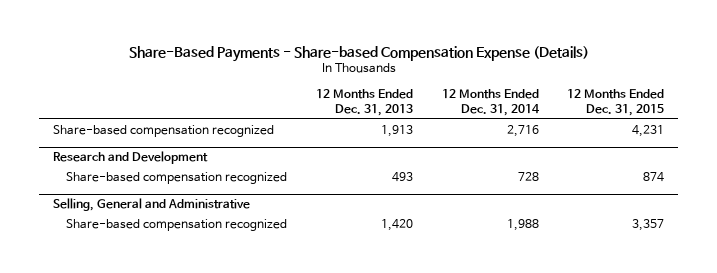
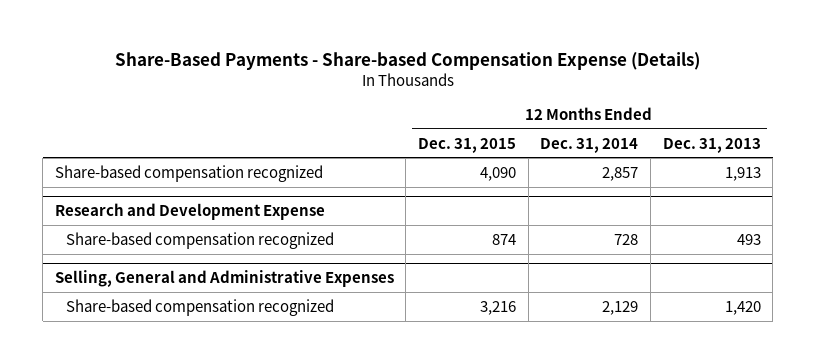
- | 12 Months Ended Dec. 31, 2013 | 12 Months Ended Dec. 31, 2014 | 12 Months Ended Dec. 31, 2015
+ | 12 Months Ended Dec. 31, 2015 | 12 Months Ended Dec. 31, 2014 | 12 Months Ended Dec. 31, 2013
- Share-based compensation recognized | 1,913 | 2,716 | 4,231
- Research and Development
+ Share-based compensation recognized | 4,090 | 2,857 | 1,913
+ Research and Development Expense
- Selling, General and Administrative
- Share-based compensation recognized | 1,420 | 1,988 | 3,357
+ Selling, General and Administrative Expenses
+ Share-based compensation recognized | 3,216 | 2,129 | 1,420

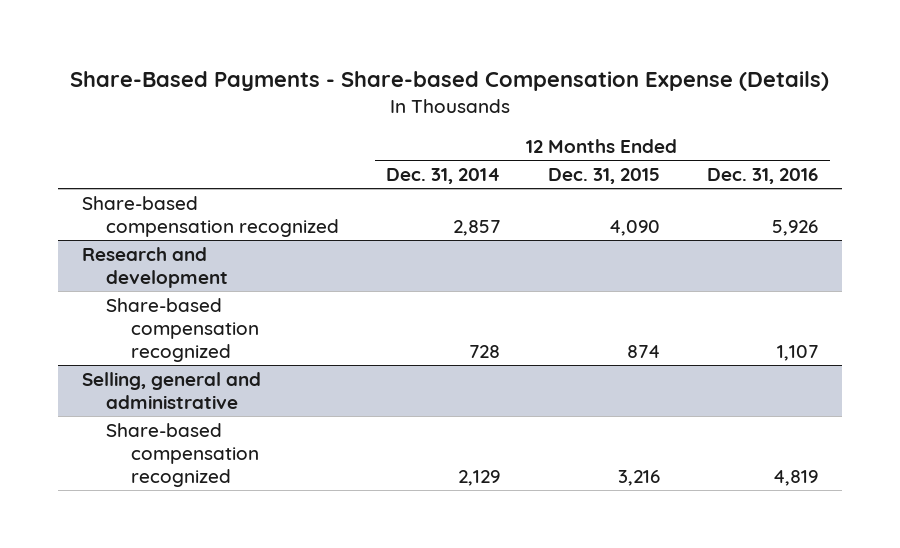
- | 12 Months Ended Dec. 31, 2015 | 12 Months Ended Dec. 31, 2014 | 12 Months Ended Dec. 31, 2013
+ | 12 Months Ended Dec. 31, 2014 | 12 Months Ended Dec. 31, 2015 | 12 Months Ended Dec. 31, 2016
- Research and Development Expense
+ Research and development
- Selling, General and Administrative Expenses
+ Selling, general and administrative

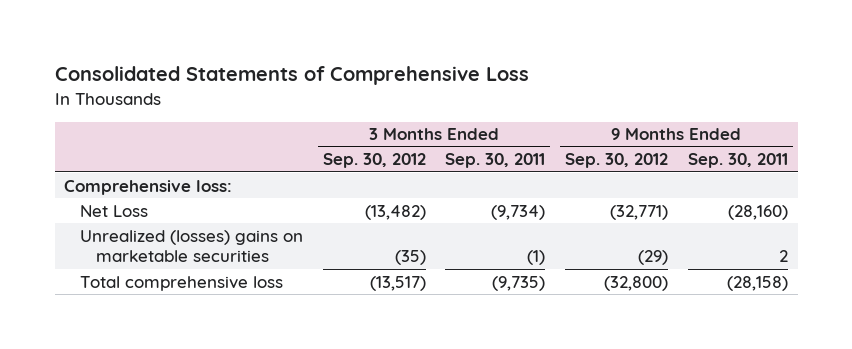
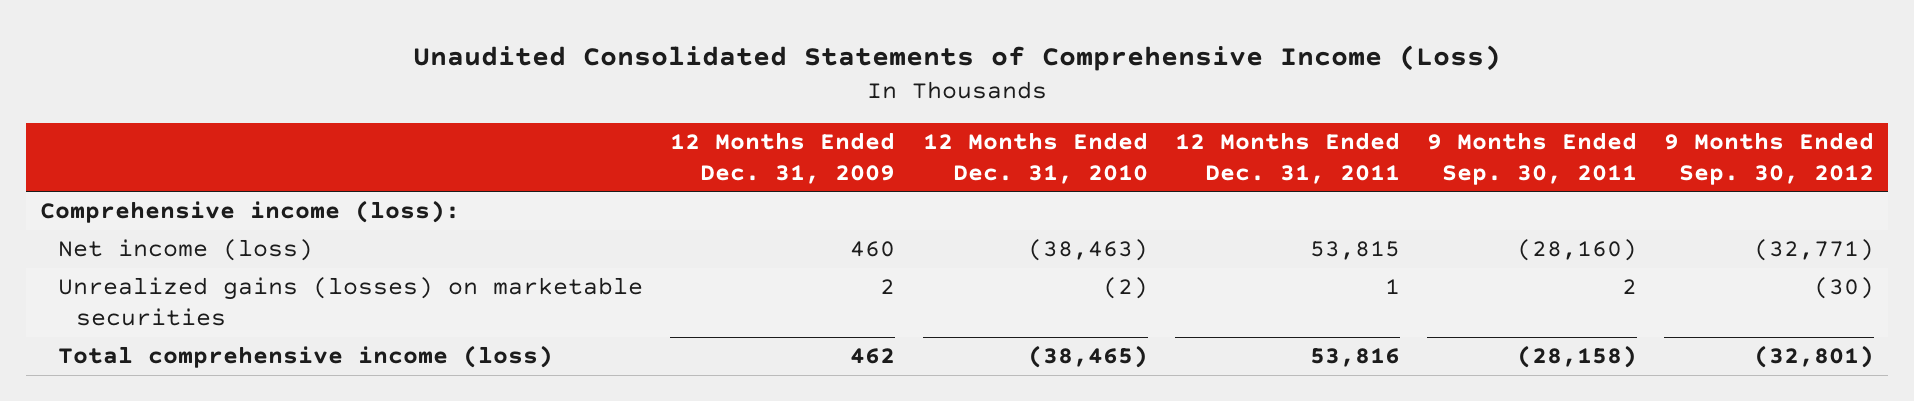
- Consolidated Statements of Comprehensive Loss
+ Unaudited Consolidated Statements of Comprehensive Income (Loss)
- | 3 Months Ended Sep. 30, 2012 | 3 Months Ended Sep. 30, 2011 | 9 Months Ended Sep. 30, 2012 | 9 Months Ended Sep. 30, 2011
+ | 12 Months Ended Dec. 31, 2009 | 12 Months Ended Dec. 31, 2010 | 12 Months Ended Dec. 31, 2011 | 9 Months Ended Sep. 30, 2011 | 9 Months Ended Sep. 30, 2012
- Comprehensive loss:
- Net Loss | (13,482) | (9,734) | (32,771) | (28,160)
- Unrealized (losses) gains on marketable securities | (35) | (1) | (29) | 2
- Total comprehensive loss | (13,517) | (9,735) | (32,800) | (28,158)
+ Comprehensive income (loss):
+ Net income (loss) | 460 | (38,463) | 53,815 | (28,160) | (32,771)
+ Unrealized gains (losses) on marketable securities | 2 | (2) | 1 | 2 | (30)
+ Total comprehensive income (loss) | 462 | (38,465) | 53,816 | (28,158) | (32,801)

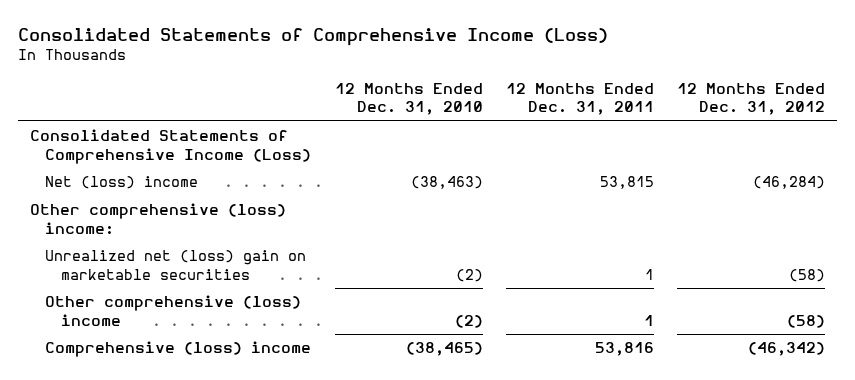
- Unaudited Consolidated Statements of Comprehensive Income (Loss)
+ Consolidated Statements of Comprehensive Income (Loss)
- | 12 Months Ended Dec. 31, 2009 | 12 Months Ended Dec. 31, 2010 | 12 Months Ended Dec. 31, 2011 | 9 Months Ended Sep. 30, 2011 | 9 Months Ended Sep. 30, 2012
+ | 12 Months Ended Dec. 31, 2010 | 12 Months Ended Dec. 31, 2011 | 12 Months Ended Dec. 31, 2012
- Comprehensive income (loss):
- Net income (loss) | 460 | (38,463) | 53,815 | (28,160) | (32,771)
- Unrealized gains (losses) on marketable securities | 2 | (2) | 1 | 2 | (30)
- Total comprehensive income (loss) | 462 | (38,465) | 53,816 | (28,158) | (32,801)
+ Consolidated Statements of Comprehensive Income (Loss)
+ Net (loss) income | (38,463) | 53,815 | (46,284)
+ Other comprehensive (loss) income:
+ Unrealized net (loss) gain on marketable securities | (2) | 1 | (58)
+ Other comprehensive (loss) income | (2) | 1 | (58)
+ Comprehensive (loss) income | (38,465) | 53,816 | (46,342)

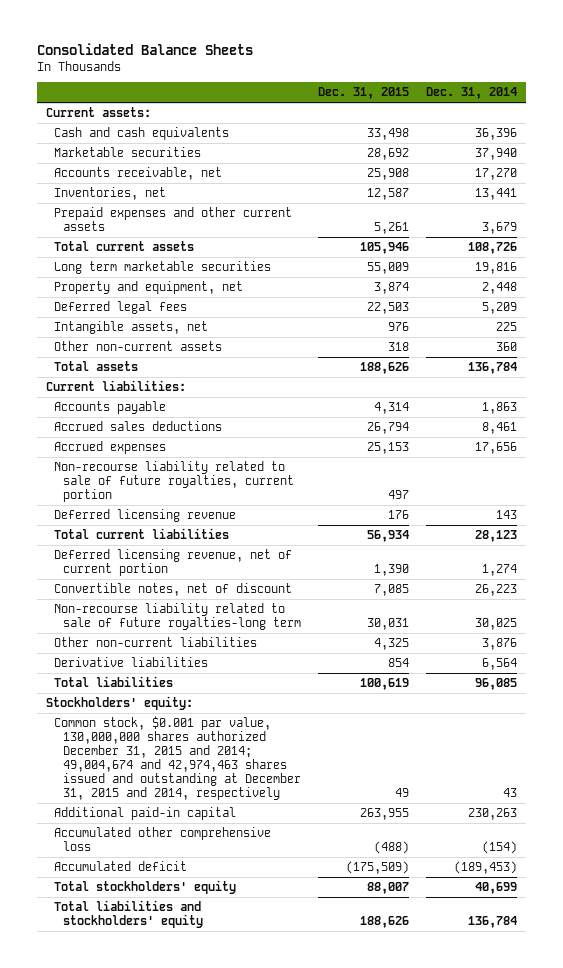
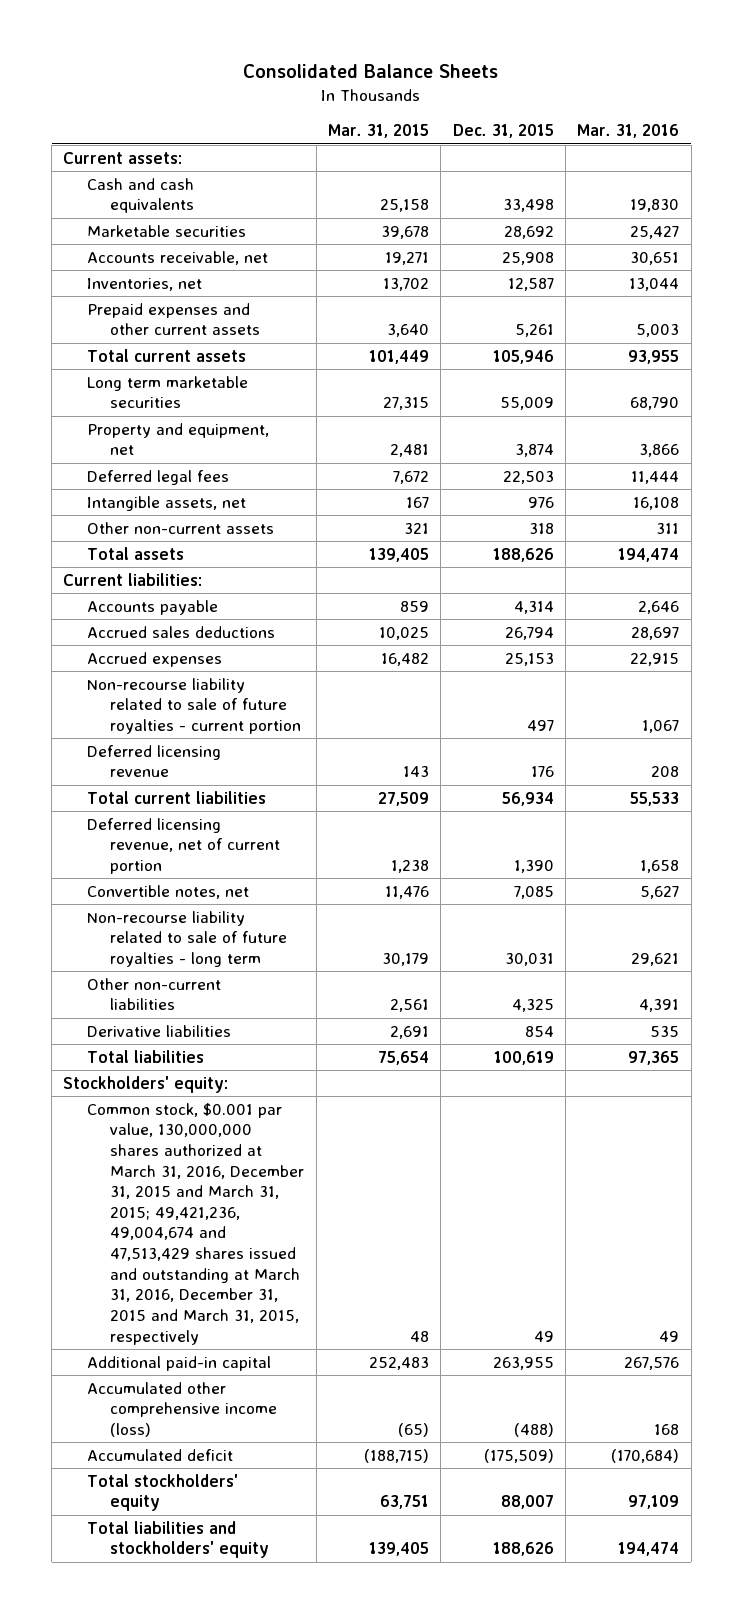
- | Dec. 31, 2015 | Dec. 31, 2014
+ | Mar. 31, 2015 | Dec. 31, 2015 | Mar. 31, 2016
- Non-recourse liability related to sale of future royalties, current portion | 497 |
+ Non-recourse liability related to sale of future royalties - current portion | | 497 | 1,067
- Convertible notes, net of discount | 7,085 | 26,223
- Non-recourse liability related to sale of future royalties-long term | 30,031 | 30,025
+ Convertible notes, net | 11,476 | 7,085 | 5,627
+ Non-recourse liability related to sale of future royalties - long term | 30,179 | 30,031 | 29,621
- Common stock, $0.001 par value, 130,000,000 shares authorized December 31, 2015 and 2014; 49,004,674 and 42,974,463 shares issued and outstanding at December 31, 2015 and 2014, respectively | 49 | 43
+ Common stock, $0.001 par value, 130,000,000 shares authorized at March 31, 2016, December 31, 2015 and March 31, 2015; 49,421,236, 49,004,674 and 47,513,429 shares issued and outstanding at March 31, 2016, December 31, 2015 and March 31, 2015, respectively | 48 | 49 | 49
- Accumulated other comprehensive loss | (488) | (154)
+ Accumulated other comprehensive income (loss) | (65) | (488) | 168

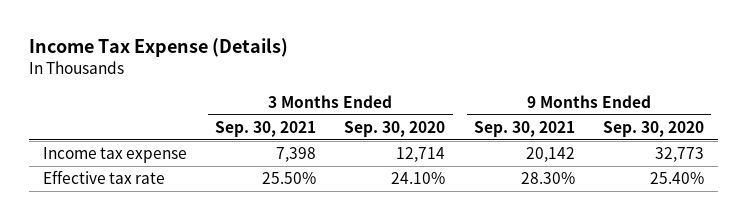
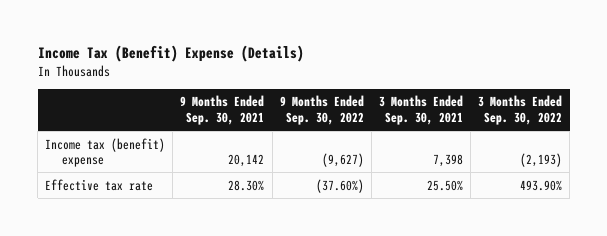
- Income Tax Expense (Details)
+ Income Tax (Benefit) Expense (Details)
- | 3 Months Ended Sep. 30, 2021 | 3 Months Ended Sep. 30, 2020 | 9 Months Ended Sep. 30, 2021 | 9 Months Ended Sep. 30, 2020
+ | 9 Months Ended Sep. 30, 2021 | 9 Months Ended Sep. 30, 2022 | 3 Months Ended Sep. 30, 2021 | 3 Months Ended Sep. 30, 2022
- Income tax expense | 7,398 | 12,714 | 20,142 | 32,773
+ Income tax (benefit) expense | 20,142 | (9,627) | 7,398 | (2,193)

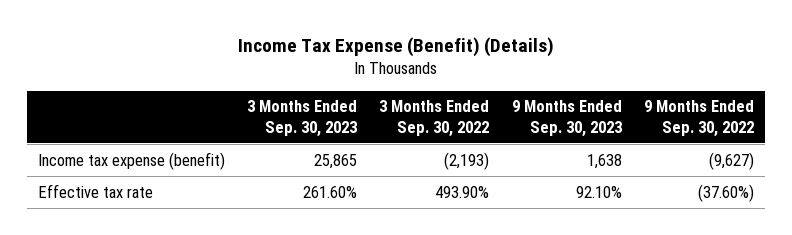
- Income Tax (Benefit) Expense (Details)
+ Income Tax Expense (Benefit) (Details)
- | 9 Months Ended Sep. 30, 2021 | 9 Months Ended Sep. 30, 2022 | 3 Months Ended Sep. 30, 2021 | 3 Months Ended Sep. 30, 2022
+ | 3 Months Ended Sep. 30, 2023 | 3 Months Ended Sep. 30, 2022 | 9 Months Ended Sep. 30, 2023 | 9 Months Ended Sep. 30, 2022
- Income tax (benefit) expense | 20,142 | (9,627) | 7,398 | (2,193)
+ Income tax expense (benefit) | 25,865 | (2,193) | 1,638 | (9,627)

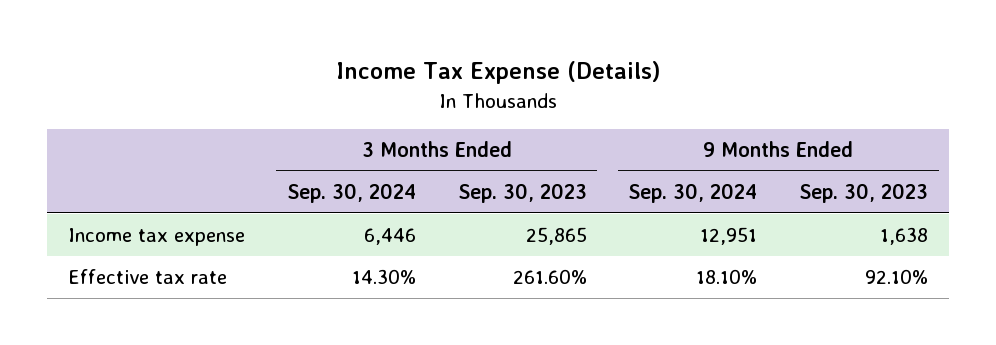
- Income Tax Expense (Benefit) (Details)
+ Income Tax Expense (Details)
- | 3 Months Ended Sep. 30, 2023 | 3 Months Ended Sep. 30, 2022 | 9 Months Ended Sep. 30, 2023 | 9 Months Ended Sep. 30, 2022
+ | 3 Months Ended Sep. 30, 2024 | 3 Months Ended Sep. 30, 2023 | 9 Months Ended Sep. 30, 2024 | 9 Months Ended Sep. 30, 2023
- Income tax expense (benefit) | 25,865 | (2,193) | 1,638 | (9,627)
+ Income tax expense | 6,446 | 25,865 | 12,951 | 1,638

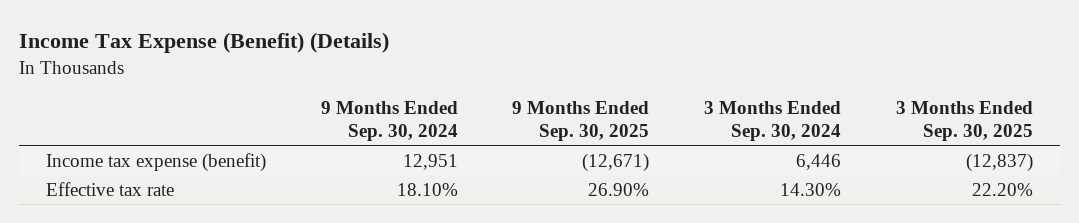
- Income Tax Expense (Details)
+ Income Tax Expense (Benefit) (Details)
- | 3 Months Ended Sep. 30, 2024 | 3 Months Ended Sep. 30, 2023 | 9 Months Ended Sep. 30, 2024 | 9 Months Ended Sep. 30, 2023
+ | 9 Months Ended Sep. 30, 2024 | 9 Months Ended Sep. 30, 2025 | 3 Months Ended Sep. 30, 2024 | 3 Months Ended Sep. 30, 2025
- Income tax expense | 6,446 | 25,865 | 12,951 | 1,638
+ Income tax expense (benefit) | 12,951 | (12,671) | 6,446 | (12,837)

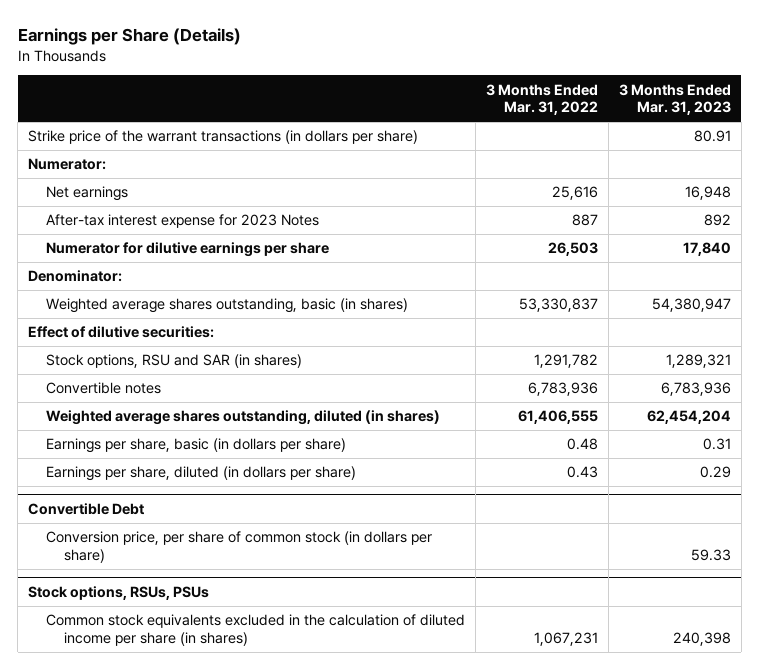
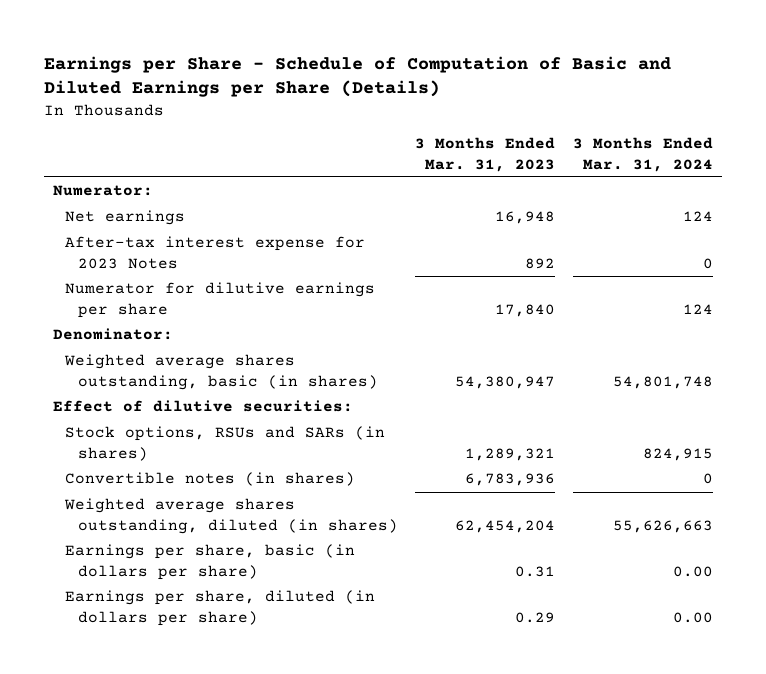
- Earnings per Share (Details)
+ Earnings per Share - Schedule of Computation of Basic and Diluted Earnings per Share (Details)
- | 3 Months Ended Mar. 31, 2022 | 3 Months Ended Mar. 31, 2023
+ | 3 Months Ended Mar. 31, 2023 | 3 Months Ended Mar. 31, 2024
- Strike price of the warrant transactions (in dollars per share) | | 80.91
- Stock options, RSU and SAR (in shares) | 1,291,782 | 1,289,321
- Convertible notes | 6,783,936 | 6,783,936
+ Stock options, RSUs and SARs (in shares) | 1,289,321 | 824,915
+ Convertible notes (in shares) | 6,783,936 | 0
- Convertible Debt
- Conversion price, per share of common stock (in dollars per share) | | 59.33
- Stock options, RSUs, PSUs
- Common stock equivalents excluded in the calculation of diluted income per share (in shares) | 1,067,231 | 240,398

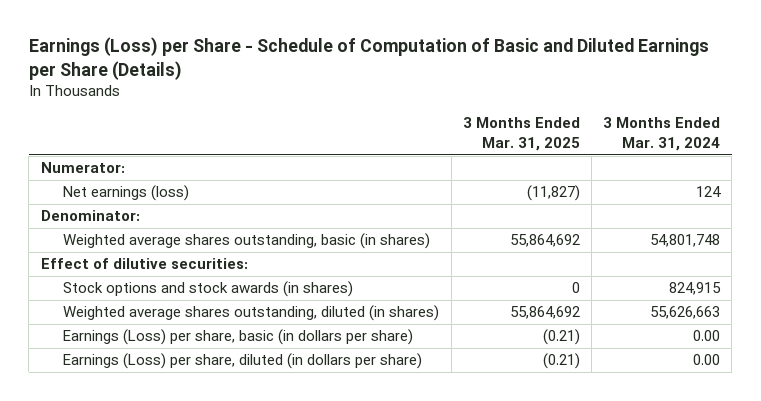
- Earnings per Share - Schedule of Computation of Basic and Diluted Earnings per Share (Details)
+ Earnings (Loss) per Share - Schedule of Computation of Basic and Diluted Earnings per Share (Details)
- | 3 Months Ended Mar. 31, 2023 | 3 Months Ended Mar. 31, 2024
+ | 3 Months Ended Mar. 31, 2025 | 3 Months Ended Mar. 31, 2024
- Net earnings | 16,948 | 124
- After-tax interest expense for 2023 Notes | 892 | 0
- Numerator for dilutive earnings per share | 17,840 | 124
+ Net earnings (loss) | (11,827) | 124
- Stock options, RSUs and SARs (in shares) | 1,289,321 | 824,915
- Convertible notes (in shares) | 6,783,936 | 0
+ Stock options and stock awards (in shares) | 0 | 824,915
- Earnings per share, basic (in dollars per share) | 0.31 | 0.00
- Earnings per share, diluted (in dollars per share) | 0.29 | 0.00
+ Earnings (Loss) per share, basic (in dollars per share) | (0.21) | 0.00
+ Earnings (Loss) per share, diluted (in dollars per share) | (0.21) | 0.00

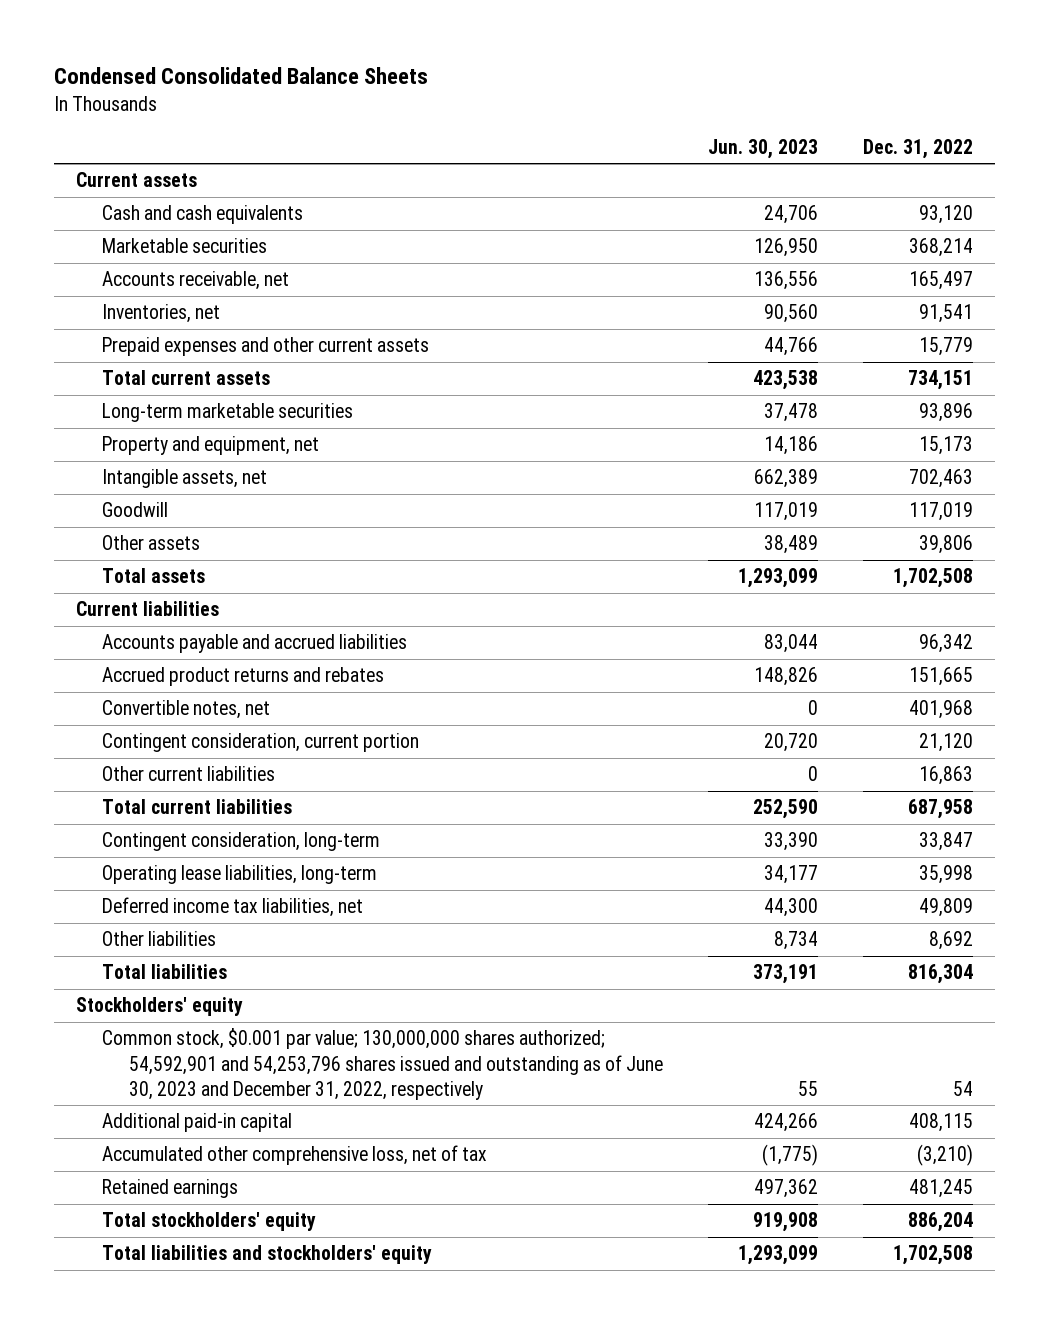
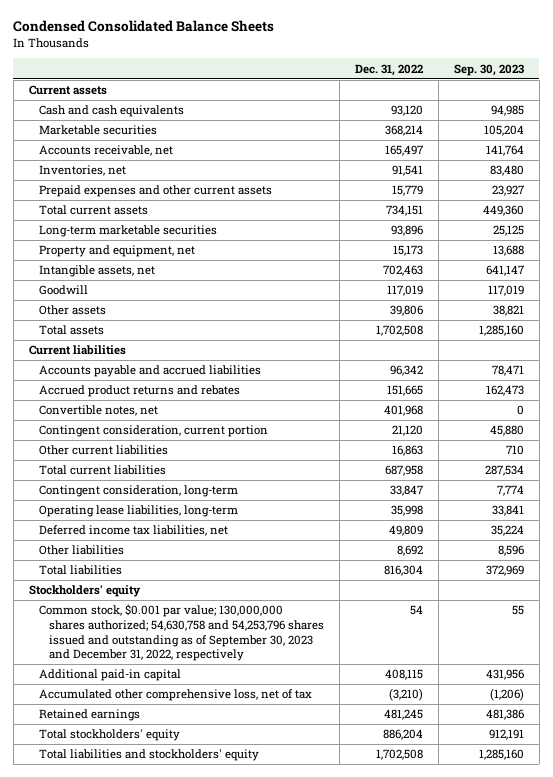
- | Jun. 30, 2023 | Dec. 31, 2022
+ | Dec. 31, 2022 | Sep. 30, 2023
- Common stock, $0.001 par value; 130,000,000 shares authorized; 54,592,901 and 54,253,796 shares issued and outstanding as of June 30, 2023 and December 31, 2022, respectively | 55 | 54
+ Common stock, $0.001 par value; 130,000,000 shares authorized; 54,630,758 and 54,253,796 shares issued and outstanding as of September 30, 2023 and December 31, 2022, respectively | 54 | 55

